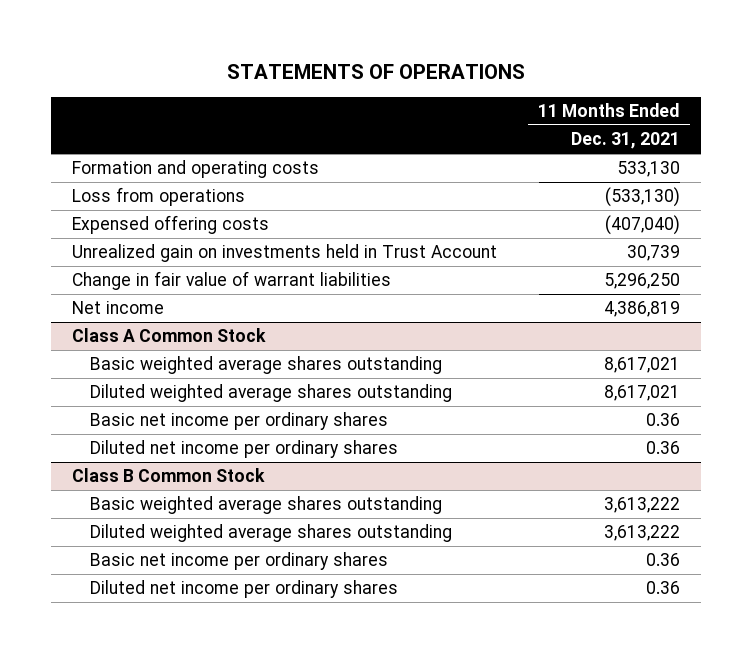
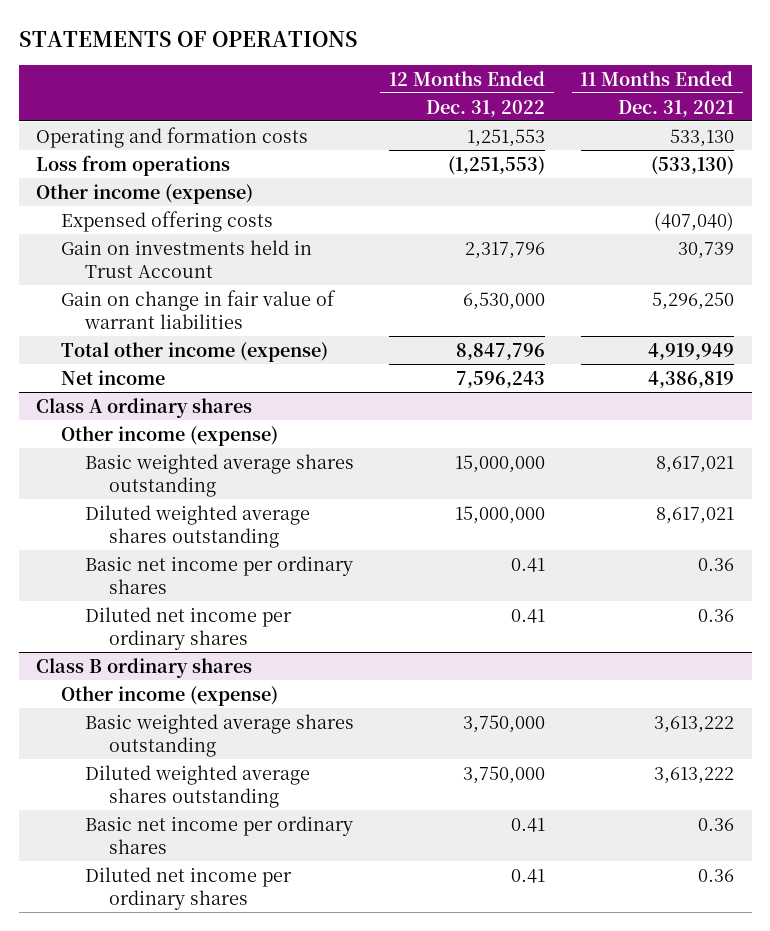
- | 11 Months Ended Dec. 31, 2021
+ | 12 Months Ended Dec. 31, 2022 | 11 Months Ended Dec. 31, 2021
- Formation and operating costs | 533,130
+ Operating and formation costs | 1,251,553 | 533,130
+ Other income (expense)
- Unrealized gain on investments held in Trust Account | 30,739
- Change in fair value of warrant liabilities | 5,296,250
+ Gain on investments held in Trust Account | 2,317,796 | 30,739
+ Gain on change in fair value of warrant liabilities | 6,530,000 | 5,296,250
+ Total other income (expense) | 8,847,796 | 4,919,949
- Class A Common Stock
+ Class A ordinary shares
+ Other income (expense)
- Class B Common Stock
+ Class B ordinary shares
+ Other income (expense)

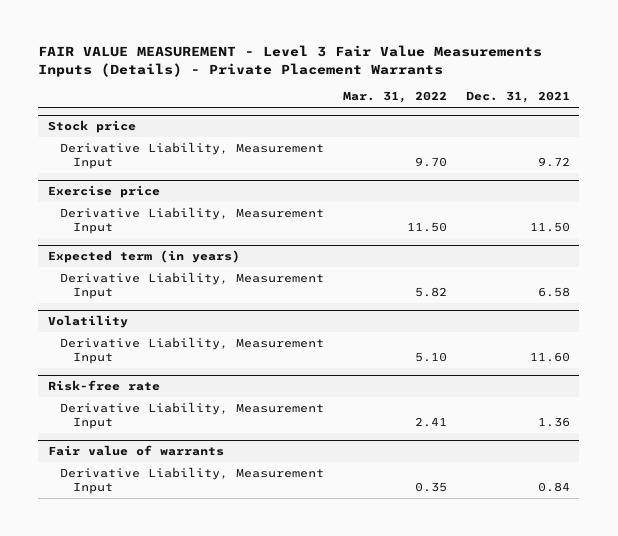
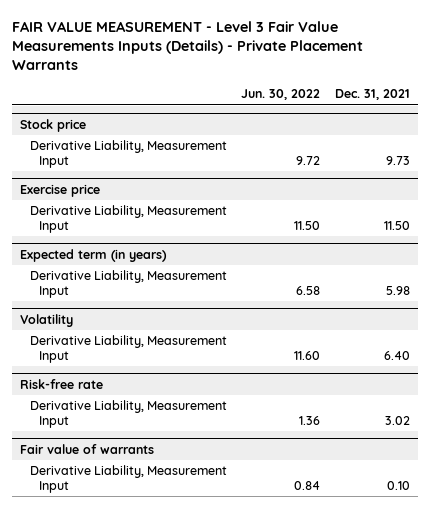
- | Mar. 31, 2022 | Dec. 31, 2021
+ | Jun. 30, 2022 | Dec. 31, 2021
@ Stock price
- Derivative Liability, Measurement Input | 9.70 | 9.72
+ Derivative Liability, Measurement Input | 9.72 | 9.73
@ Expected term (in years)
- Derivative Liability, Measurement Input | 5.82 | 6.58
+ Derivative Liability, Measurement Input | 6.58 | 5.98
@ Volatility
- Derivative Liability, Measurement Input | 5.10 | 11.60
+ Derivative Liability, Measurement Input | 11.60 | 6.40
@ Risk-free rate
- Derivative Liability, Measurement Input | 2.41 | 1.36
+ Derivative Liability, Measurement Input | 1.36 | 3.02
@ Fair value of warrants
- Derivative Liability, Measurement Input | 0.35 | 0.84
+ Derivative Liability, Measurement Input | 0.84 | 0.10

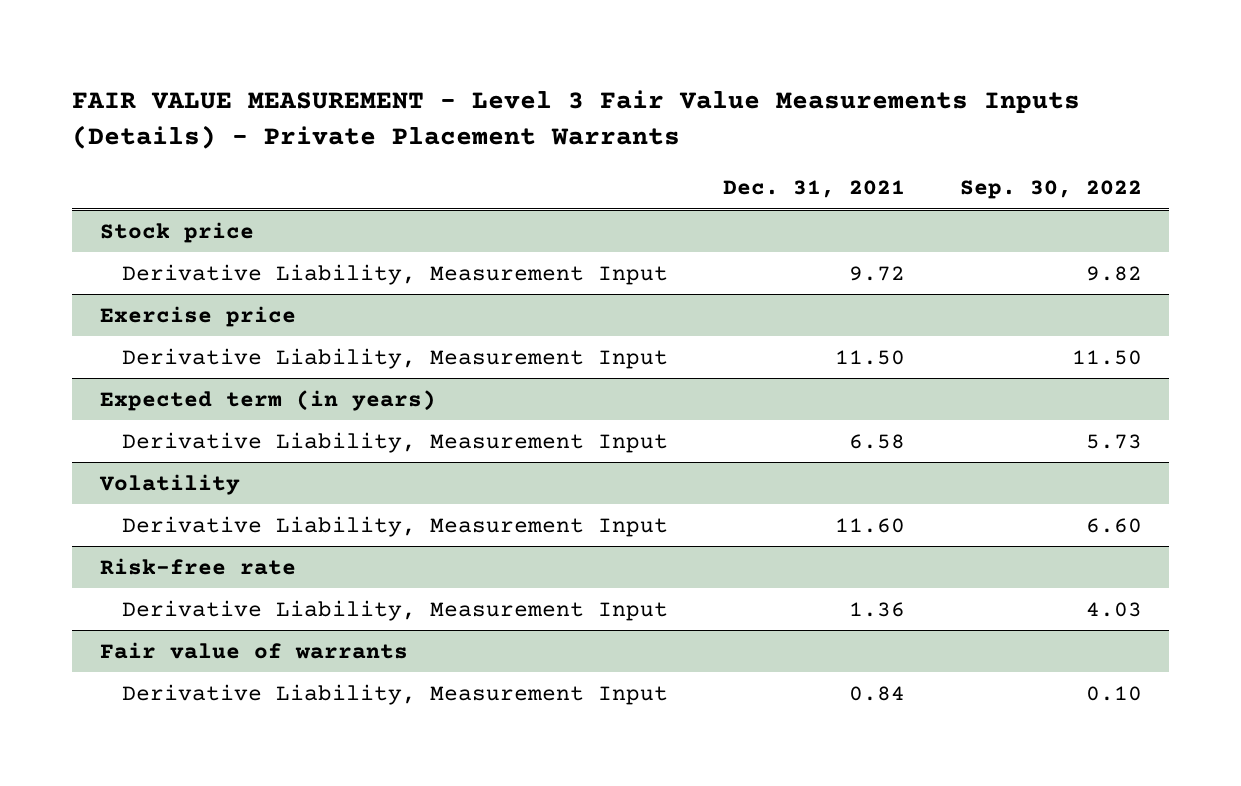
- | Jun. 30, 2022 | Dec. 31, 2021
+ | Dec. 31, 2021 | Sep. 30, 2022
@ Stock price
- Derivative Liability, Measurement Input | 9.72 | 9.73
+ Derivative Liability, Measurement Input | 9.72 | 9.82
@ Expected term (in years)
- Derivative Liability, Measurement Input | 6.58 | 5.98
+ Derivative Liability, Measurement Input | 6.58 | 5.73
@ Volatility
- Derivative Liability, Measurement Input | 11.60 | 6.40
+ Derivative Liability, Measurement Input | 11.60 | 6.60
@ Risk-free rate
- Derivative Liability, Measurement Input | 1.36 | 3.02
+ Derivative Liability, Measurement Input | 1.36 | 4.03
@ Fair value of warrants
- Derivative Liability, Measurement Input | 0.84 | 0.10
+ Derivative Liability, Measurement Input | 0.84 | 0.10

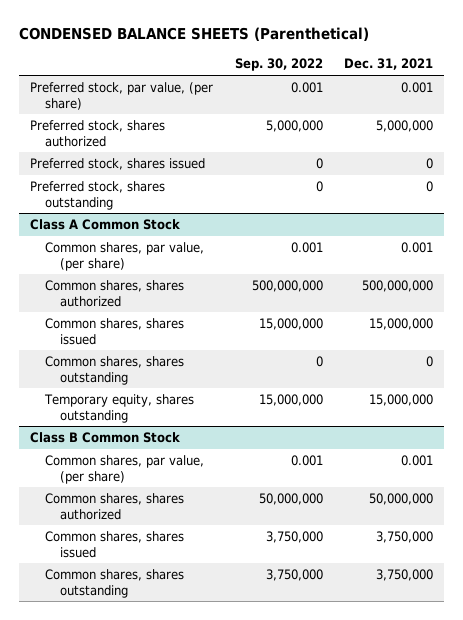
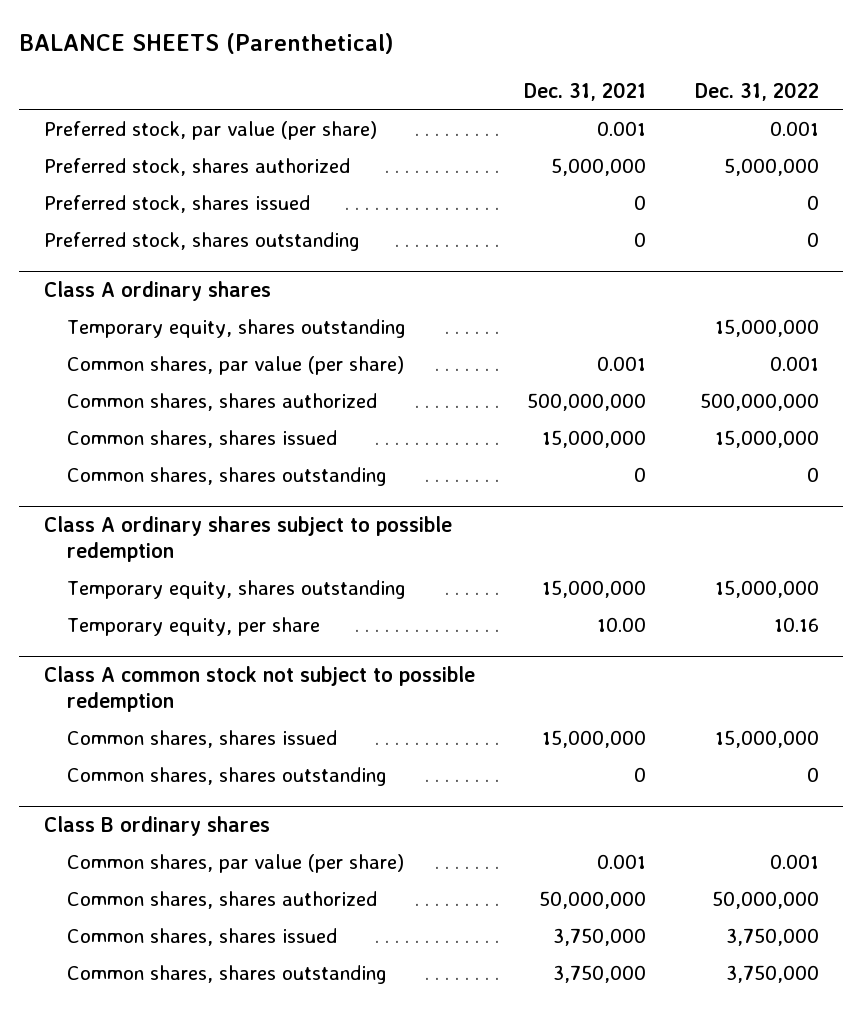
- CONDENSED BALANCE SHEETS (Parenthetical)
+ BALANCE SHEETS (Parenthetical)
- | Sep. 30, 2022 | Dec. 31, 2021
+ | Dec. 31, 2021 | Dec. 31, 2022
- Preferred stock, par value, (per share) | 0.001 | 0.001
+ Preferred stock, par value (per share) | 0.001 | 0.001
- Class A Common Stock
- Common shares, par value, (per share) | 0.001 | 0.001
+ Class A ordinary shares
+ Temporary equity, shares outstanding | | 15,000,000
+ Common shares, par value (per share) | 0.001 | 0.001
+ Class A ordinary shares subject to possible redemption
- Class B Common Stock
- Common shares, par value, (per share) | 0.001 | 0.001
+ Temporary equity, per share | 10.00 | 10.16
+ Class A common stock not subject to possible redemption
+ Common shares, shares issued | 15,000,000 | 15,000,000
+ Common shares, shares outstanding | 0 | 0
+ Class B ordinary shares
+ Common shares, par value (per share) | 0.001 | 0.001

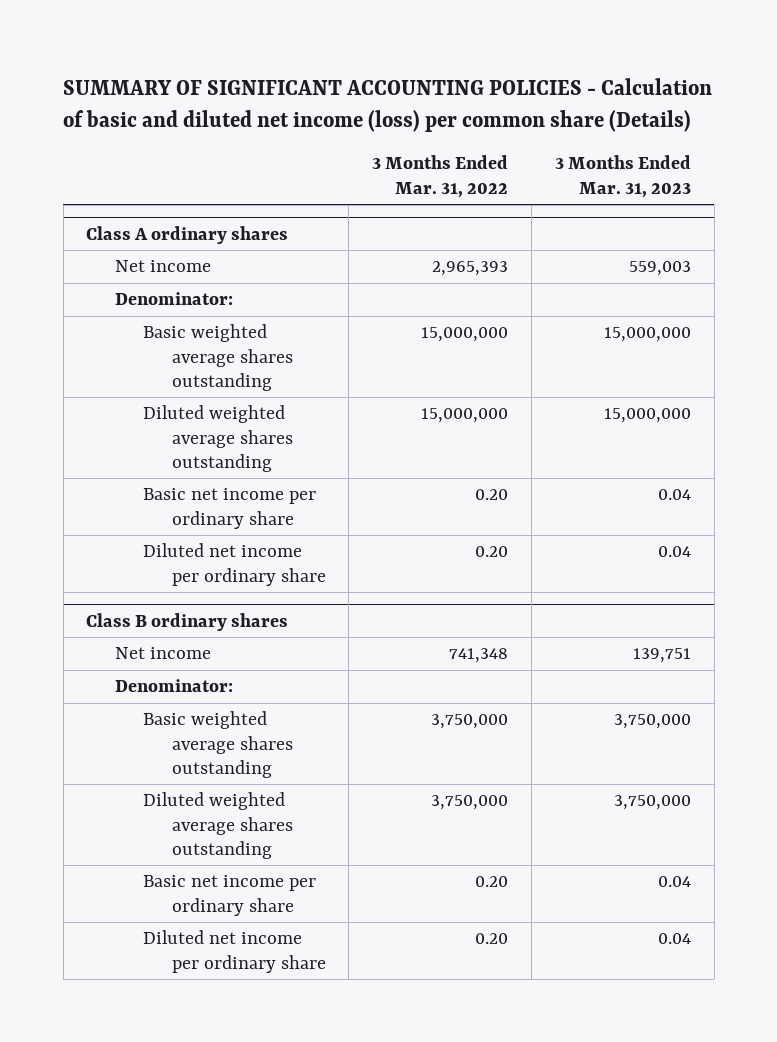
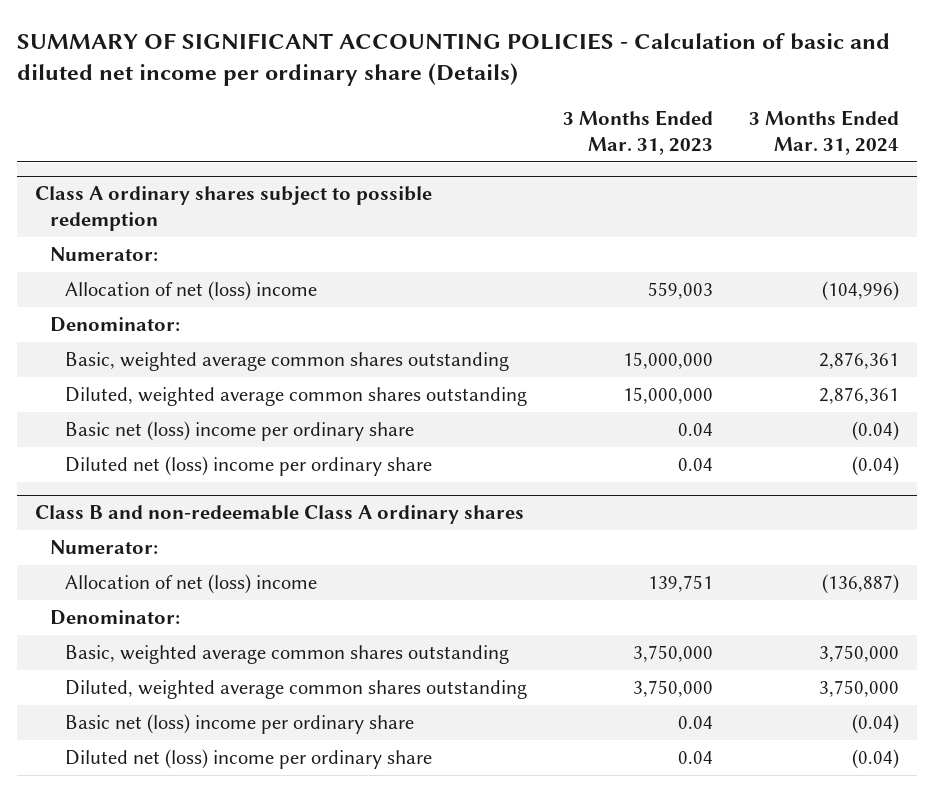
- SUMMARY OF SIGNIFICANT ACCOUNTING POLICIES - Calculation of basic and diluted net income (loss) per common share (Details)
+ SUMMARY OF SIGNIFICANT ACCOUNTING POLICIES - Calculation of basic and diluted net income per ordinary share (Details)
- | 3 Months Ended Mar. 31, 2022 | 3 Months Ended Mar. 31, 2023
+ | 3 Months Ended Mar. 31, 2023 | 3 Months Ended Mar. 31, 2024
- Class A ordinary shares
- Net income | 2,965,393 | 559,003
+ Class A ordinary shares subject to possible redemption
+ Numerator:
+ Allocation of net (loss) income | 559,003 | (104,996)
- Basic weighted average shares outstanding | 15,000,000 | 15,000,000
- Diluted weighted average shares outstanding | 15,000,000 | 15,000,000
- Basic net income per ordinary share | 0.20 | 0.04
- Diluted net income per ordinary share | 0.20 | 0.04
- Class B ordinary shares
- Net income | 741,348 | 139,751
+ Basic, weighted average common shares outstanding | 15,000,000 | 2,876,361
+ Diluted, weighted average common shares outstanding | 15,000,000 | 2,876,361
+ Basic net (loss) income per ordinary share | 0.04 | (0.04)
+ Diluted net (loss) income per ordinary share | 0.04 | (0.04)
+ Class B and non-redeemable Class A ordinary shares
+ Numerator:
+ Allocation of net (loss) income | 139,751 | (136,887)
- Basic weighted average shares outstanding | 3,750,000 | 3,750,000
- Diluted weighted average shares outstanding | 3,750,000 | 3,750,000
- Basic net income per ordinary share | 0.20 | 0.04
- Diluted net income per ordinary share | 0.20 | 0.04
+ Basic, weighted average common shares outstanding | 3,750,000 | 3,750,000
+ Diluted, weighted average common shares outstanding | 3,750,000 | 3,750,000
+ Basic net (loss) income per ordinary share | 0.04 | (0.04)
+ Diluted net (loss) income per ordinary share | 0.04 | (0.04)

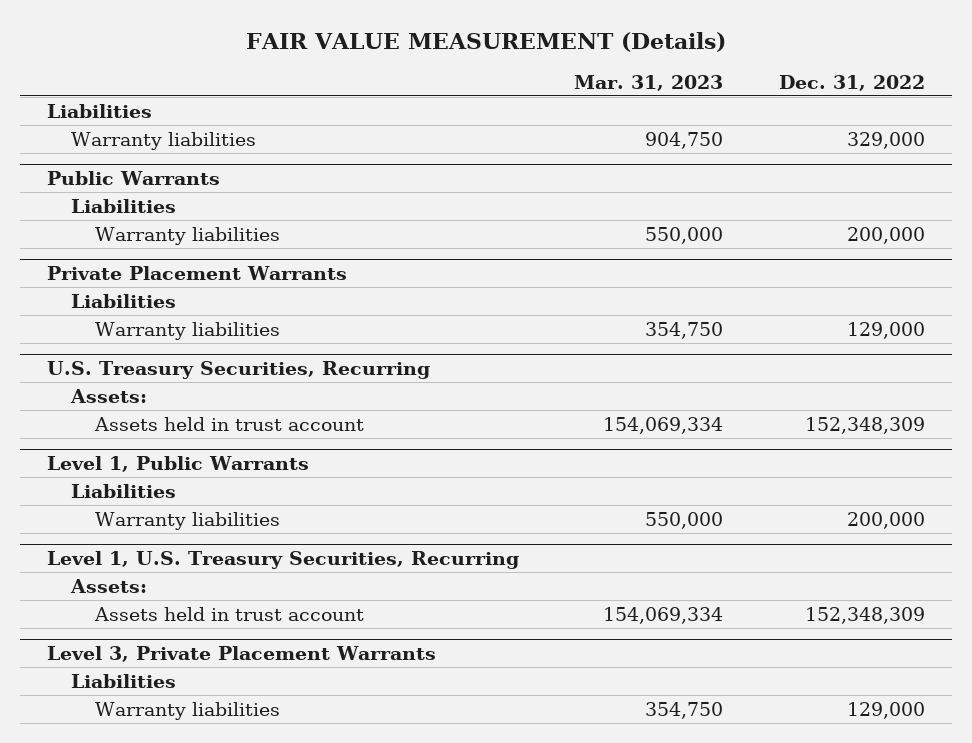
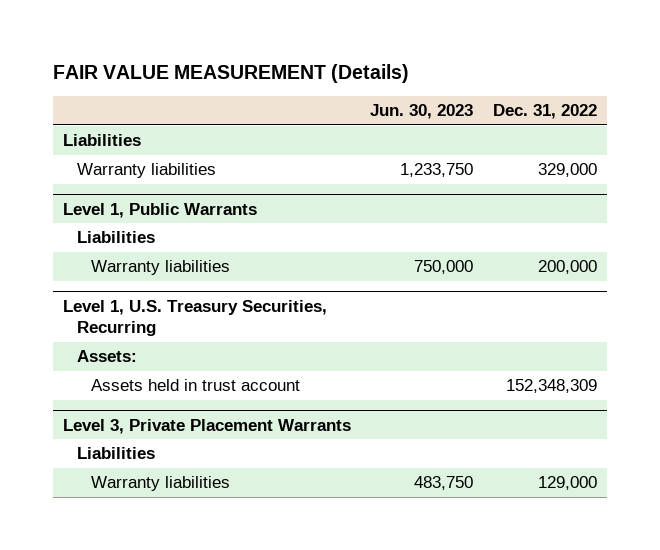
- | Mar. 31, 2023 | Dec. 31, 2022
+ | Jun. 30, 2023 | Dec. 31, 2022
- Public Warrants
- Liabilities
- Warranty liabilities | 550,000 | 200,000
- Private Placement Warrants
- Liabilities
- Warranty liabilities | 354,750 | 129,000
- U.S. Treasury Securities, Recurring
- Assets:
- Assets held in trust account | 154,069,334 | 152,348,309

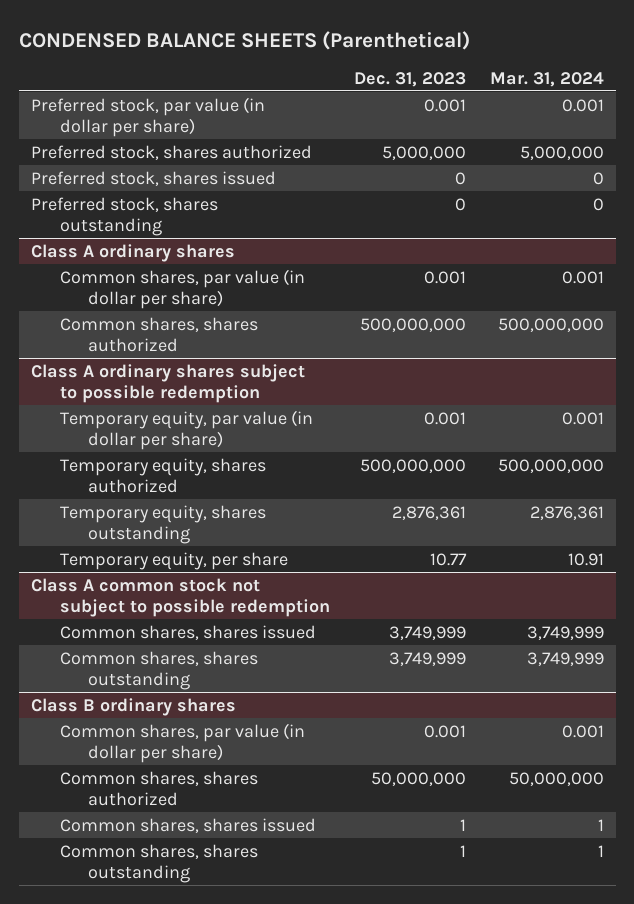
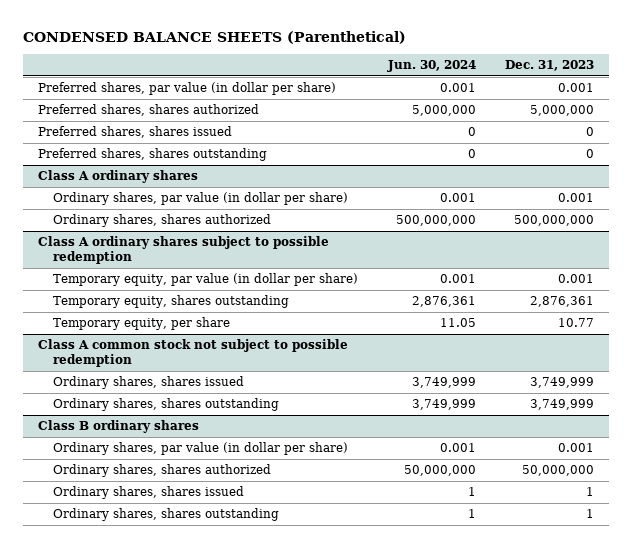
- | Dec. 31, 2023 | Mar. 31, 2024
+ | Jun. 30, 2024 | Dec. 31, 2023
- Preferred stock, par value (in dollar per share) | 0.001 | 0.001
- Preferred stock, shares authorized | 5,000,000 | 5,000,000
- Preferred stock, shares issued | 0 | 0
- Preferred stock, shares outstanding | 0 | 0
+ Preferred shares, par value (in dollar per share) | 0.001 | 0.001
+ Preferred shares, shares authorized | 5,000,000 | 5,000,000
+ Preferred shares, shares issued | 0 | 0
+ Preferred shares, shares outstanding | 0 | 0
@ Class A ordinary shares
- Common shares, par value (in dollar per share) | 0.001 | 0.001
- Common shares, shares authorized | 500,000,000 | 500,000,000
+ Ordinary shares, par value (in dollar per share) | 0.001 | 0.001
+ Ordinary shares, shares authorized | 500,000,000 | 500,000,000
@ Class A ordinary shares subject to possible redemption
- Temporary equity, shares authorized | 500,000,000 | 500,000,000
@ Class A common stock not subject to possible redemption
- Common shares, shares issued | 3,749,999 | 3,749,999
- Common shares, shares outstanding | 3,749,999 | 3,749,999
+ Ordinary shares, shares issued | 3,749,999 | 3,749,999
+ Ordinary shares, shares outstanding | 3,749,999 | 3,749,999
@ Class B ordinary shares
- Common shares, par value (in dollar per share) | 0.001 | 0.001
- Common shares, shares authorized | 50,000,000 | 50,000,000
- Common shares, shares issued | 1 | 1
- Common shares, shares outstanding | 1 | 1
+ Ordinary shares, par value (in dollar per share) | 0.001 | 0.001
+ Ordinary shares, shares authorized | 50,000,000 | 50,000,000
+ Ordinary shares, shares issued | 1 | 1
+ Ordinary shares, shares outstanding | 1 | 1

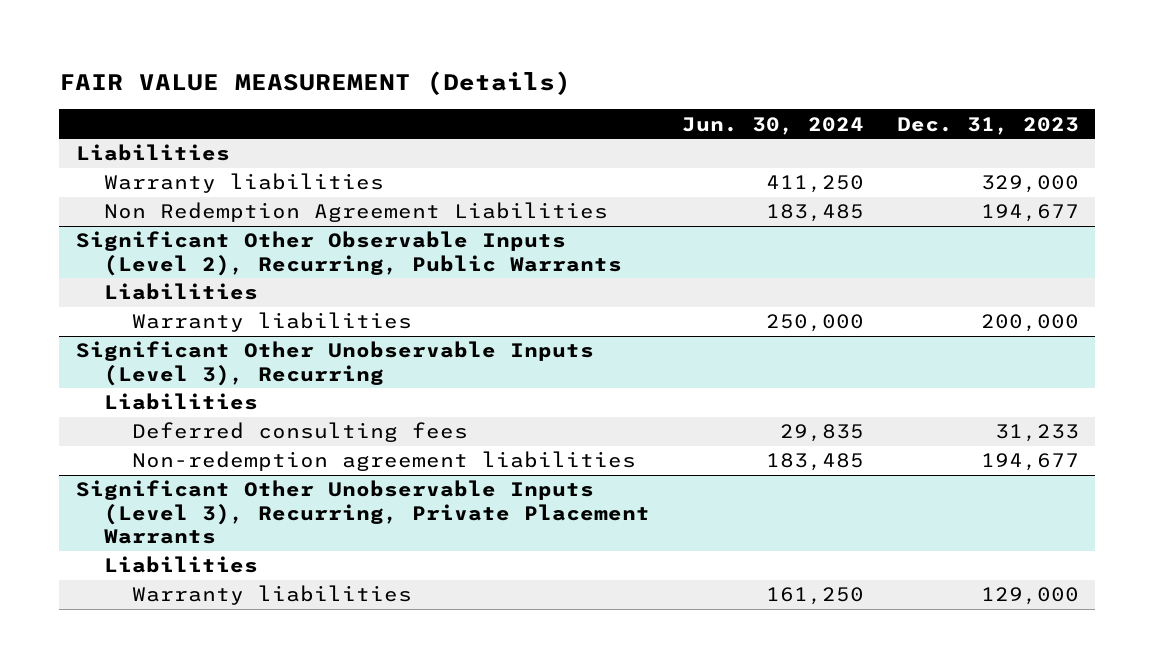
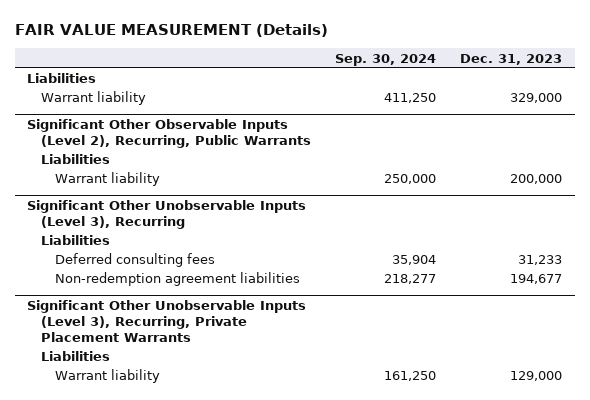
- | Jun. 30, 2024 | Dec. 31, 2023
+ | Sep. 30, 2024 | Dec. 31, 2023
- Warranty liabilities | 411,250 | 329,000
- Non Redemption Agreement Liabilities | 183,485 | 194,677
+ Warrant liability | 411,250 | 329,000
@ Significant Other Observable Inputs (Level 2), Recurring, Public Warrants
- Warranty liabilities | 250,000 | 200,000
+ Warrant liability | 250,000 | 200,000
@ Significant Other Unobservable Inputs (Level 3), Recurring, Private Placement Warrants
- Warranty liabilities | 161,250 | 129,000
+ Warrant liability | 161,250 | 129,000

